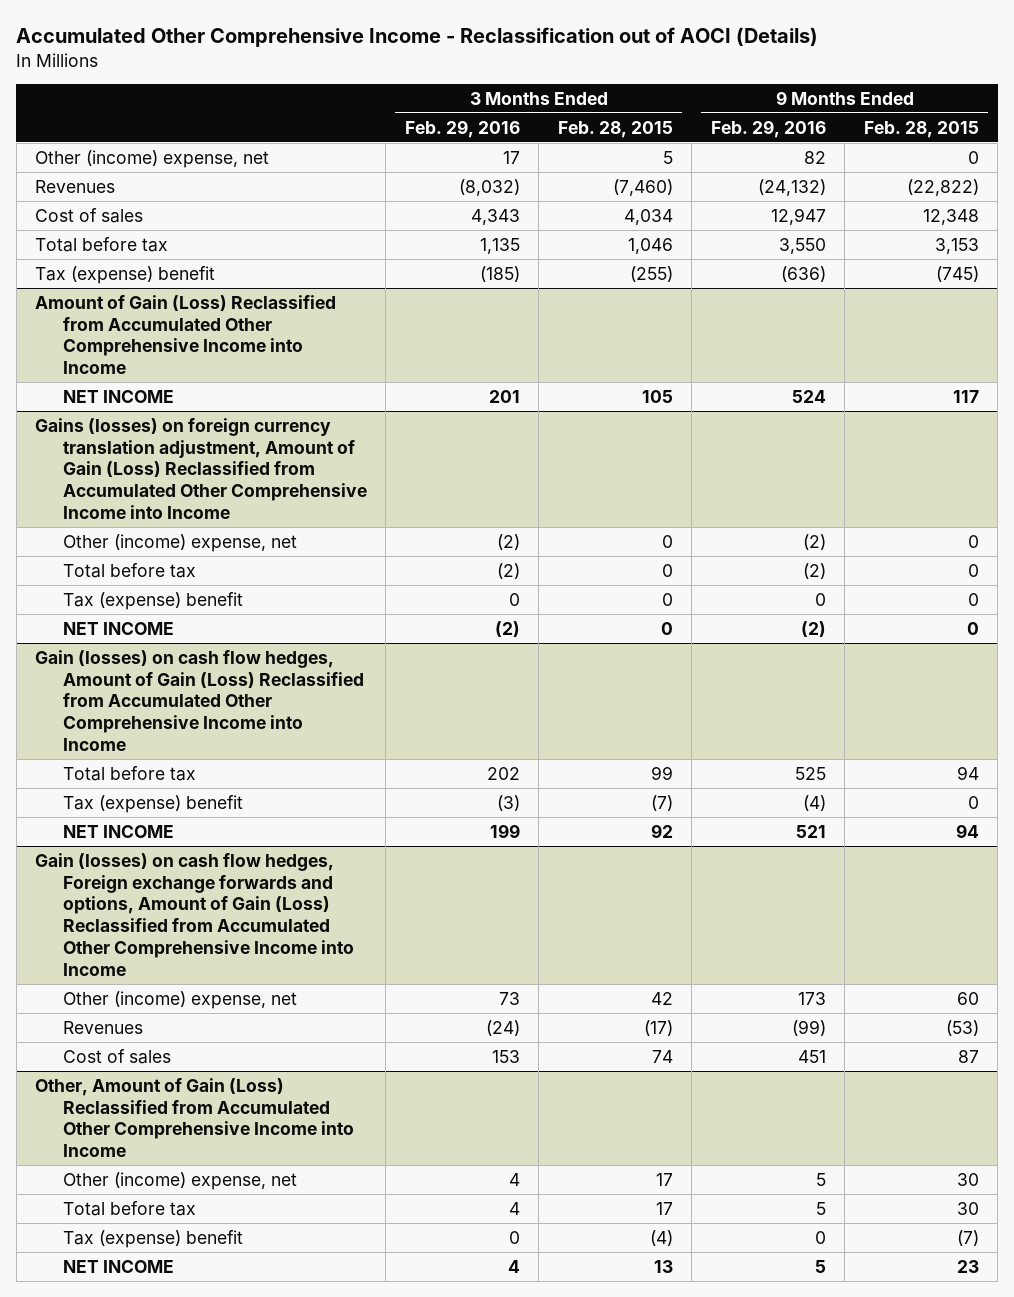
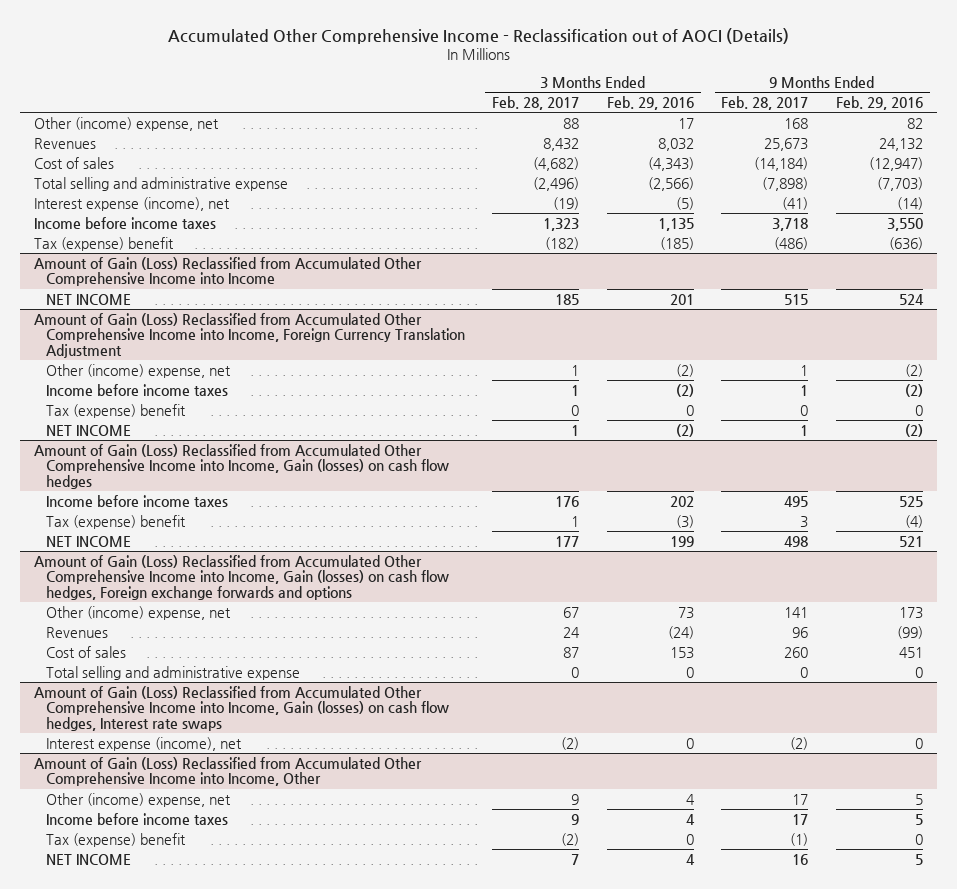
- | 3 Months Ended Feb. 29, 2016 | 3 Months Ended Feb. 28, 2015 | 9 Months Ended Feb. 29, 2016 | 9 Months Ended Feb. 28, 2015
+ | 3 Months Ended Feb. 28, 2017 | 3 Months Ended Feb. 29, 2016 | 9 Months Ended Feb. 28, 2017 | 9 Months Ended Feb. 29, 2016
- Revenues | (8,032) | (7,460) | (24,132) | (22,822)
- Cost of sales | 4,343 | 4,034 | 12,947 | 12,348
- Total before tax | 1,135 | 1,046 | 3,550 | 3,153
+ Revenues | 8,432 | 8,032 | 25,673 | 24,132
+ Cost of sales | (4,682) | (4,343) | (14,184) | (12,947)
+ Total selling and administrative expense | (2,496) | (2,566) | (7,898) | (7,703)
+ Interest expense (income), net | (19) | (5) | (41) | (14)
+ Income before income taxes | 1,323 | 1,135 | 3,718 | 3,550
- Gains (losses) on foreign currency translation adjustment, Amount of Gain (Loss) Reclassified from Accumulated Other Comprehensive Income into Income
+ Amount of Gain (Loss) Reclassified from Accumulated Other Comprehensive Income into Income, Foreign Currency Translation Adjustment
- Total before tax | (2) | 0 | (2) | 0
+ Income before income taxes | 1 | (2) | 1 | (2)
- Gain (losses) on cash flow hedges, Amount of Gain (Loss) Reclassified from Accumulated Other Comprehensive Income into Income
- Total before tax | 202 | 99 | 525 | 94
+ Amount of Gain (Loss) Reclassified from Accumulated Other Comprehensive Income into Income, Gain (losses) on cash flow hedges
+ Income before income taxes | 176 | 202 | 495 | 525
- Gain (losses) on cash flow hedges, Foreign exchange forwards and options, Amount of Gain (Loss) Reclassified from Accumulated Other Comprehensive Income into Income
+ Amount of Gain (Loss) Reclassified from Accumulated Other Comprehensive Income into Income, Gain (losses) on cash flow hedges, Foreign exchange forwards and options
- Other, Amount of Gain (Loss) Reclassified from Accumulated Other Comprehensive Income into Income
+ Total selling and administrative expense | 0 | 0 | 0 | 0
+ Amount of Gain (Loss) Reclassified from Accumulated Other Comprehensive Income into Income, Gain (losses) on cash flow hedges, Interest rate swaps
+ Interest expense (income), net | (2) | 0 | (2) | 0
+ Amount of Gain (Loss) Reclassified from Accumulated Other Comprehensive Income into Income, Other
- Total before tax | 4 | 17 | 5 | 30
+ Income before income taxes | 9 | 4 | 17 | 5

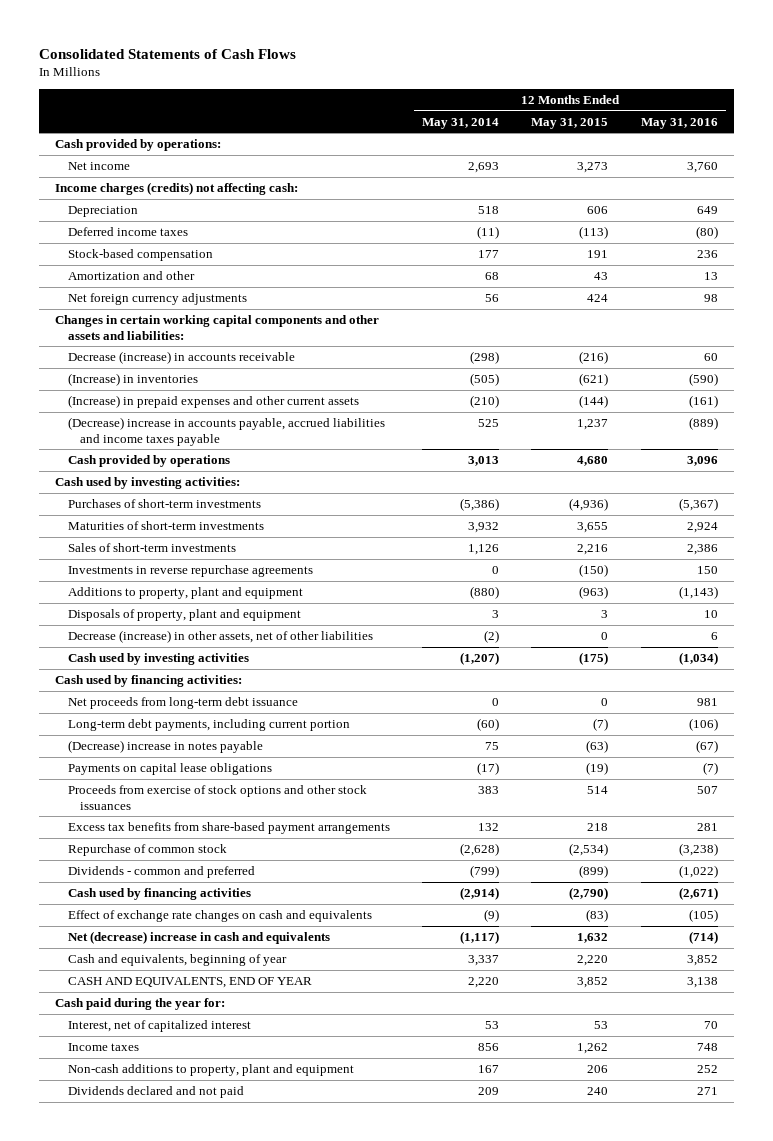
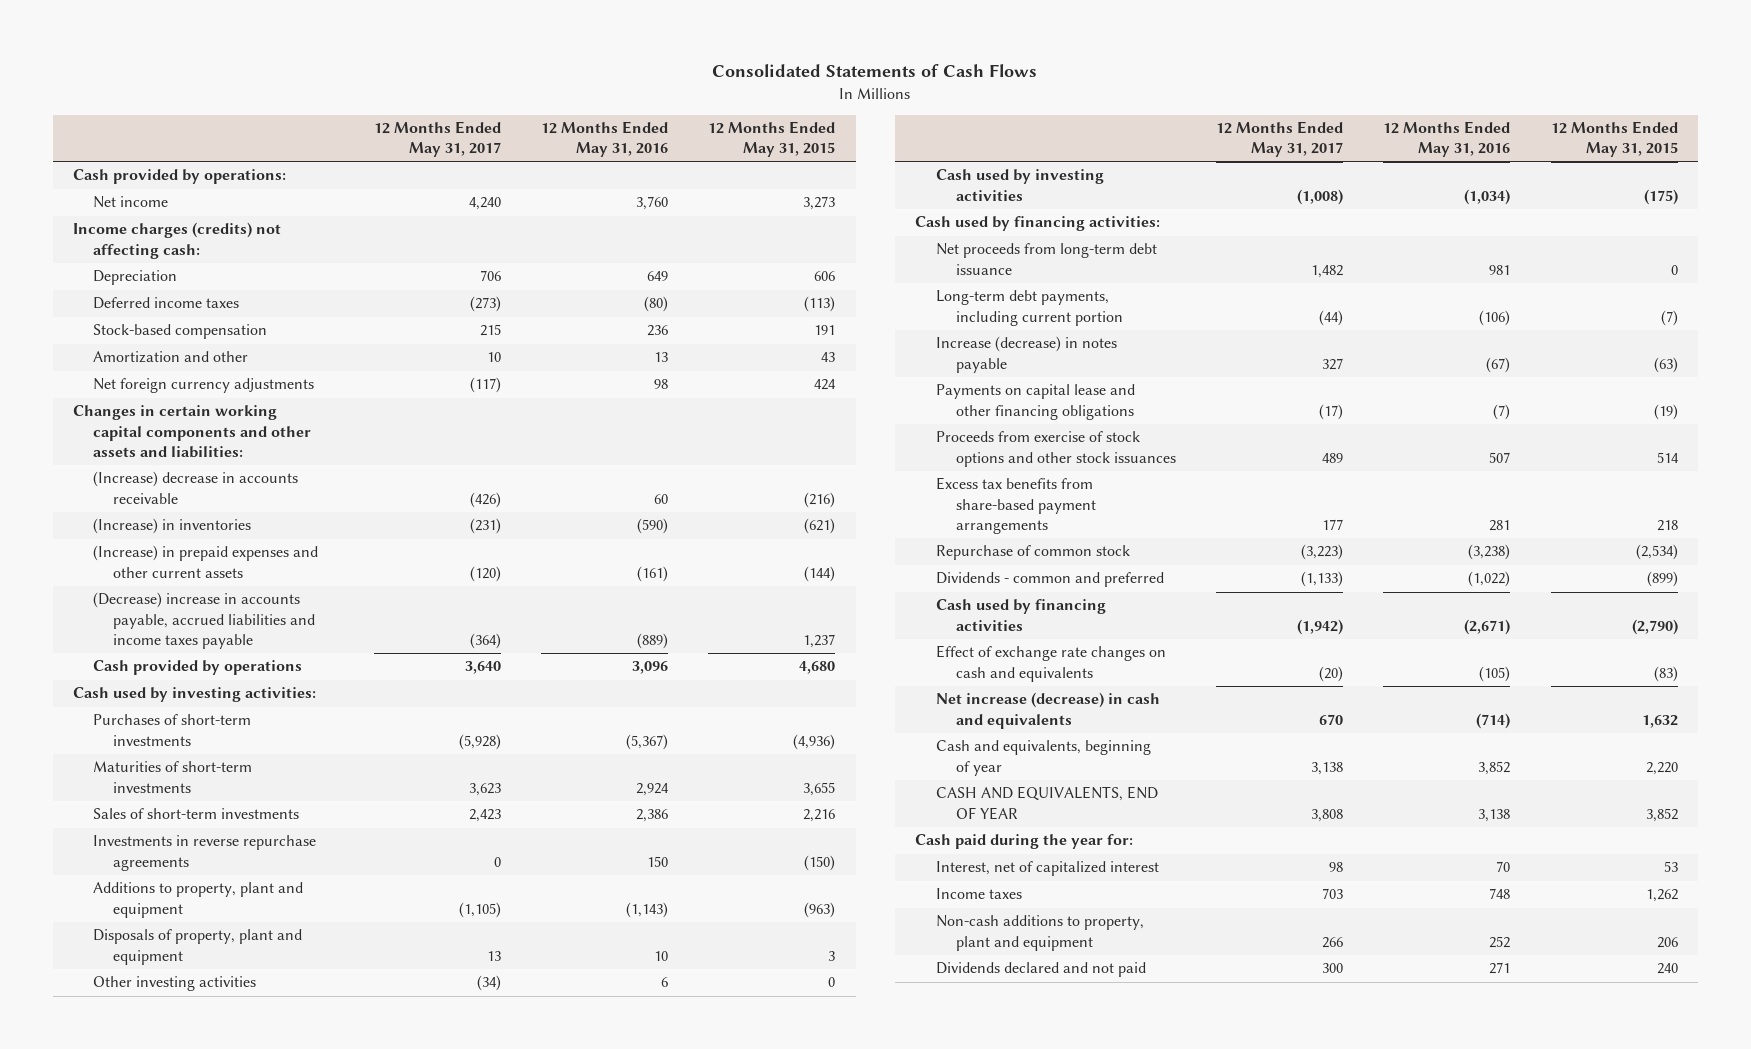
- | 12 Months Ended May 31, 2014 | 12 Months Ended May 31, 2015 | 12 Months Ended May 31, 2016
+ | 12 Months Ended May 31, 2017 | 12 Months Ended May 31, 2016 | 12 Months Ended May 31, 2015
- Decrease (increase) in accounts receivable | (298) | (216) | 60
+ (Increase) decrease in accounts receivable | (426) | 60 | (216)
- Decrease (increase) in other assets, net of other liabilities | (2) | 0 | 6
+ Other investing activities | (34) | 6 | 0
- (Decrease) increase in notes payable | 75 | (63) | (67)
- Payments on capital lease obligations | (17) | (19) | (7)
+ Increase (decrease) in notes payable | 327 | (67) | (63)
+ Payments on capital lease and other financing obligations | (17) | (7) | (19)
- Net (decrease) increase in cash and equivalents | (1,117) | 1,632 | (714)
+ Net increase (decrease) in cash and equivalents | 670 | (714) | 1,632

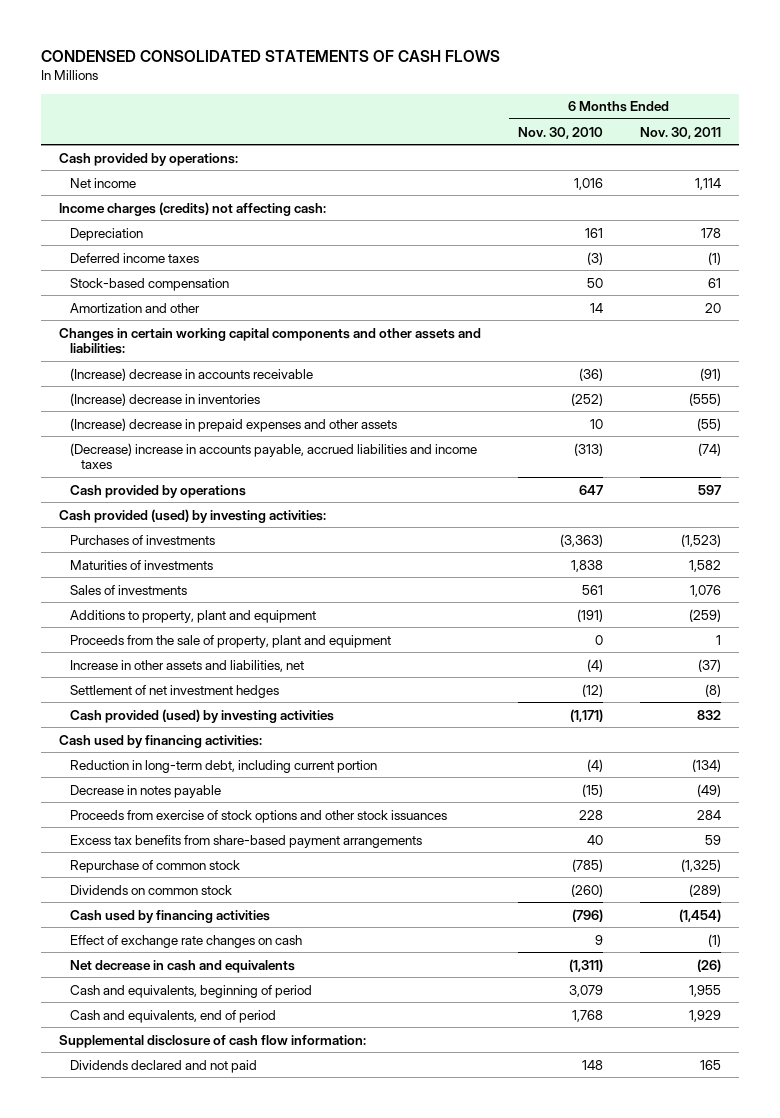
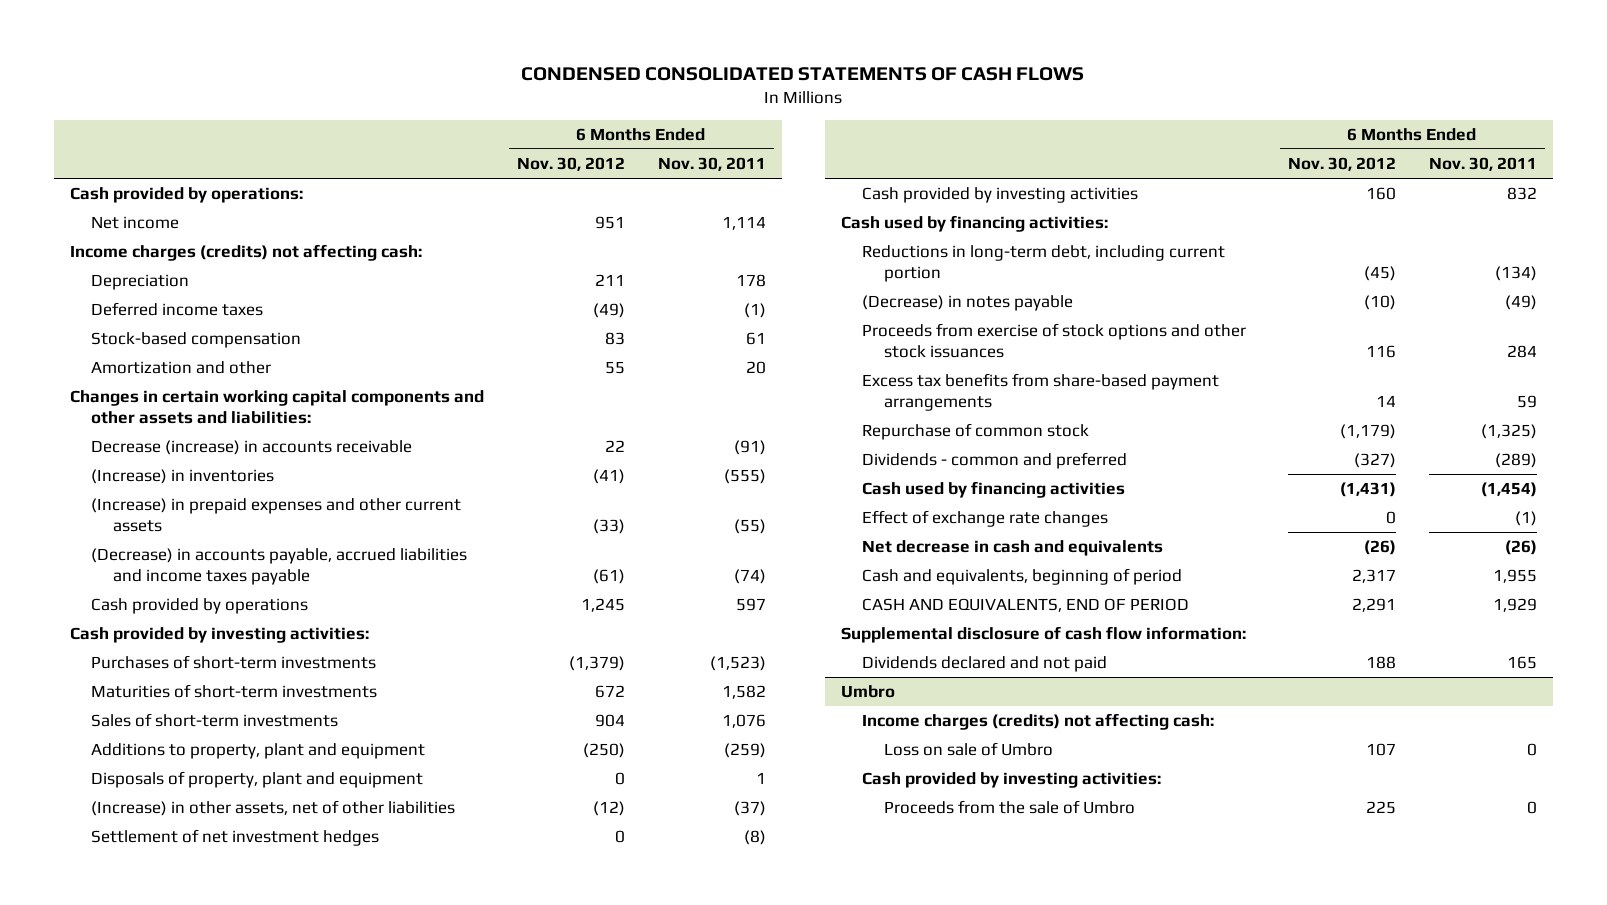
- | 6 Months Ended Nov. 30, 2010 | 6 Months Ended Nov. 30, 2011
+ | 6 Months Ended Nov. 30, 2012 | 6 Months Ended Nov. 30, 2011
- (Increase) decrease in accounts receivable | (36) | (91)
- (Increase) decrease in inventories | (252) | (555)
- (Increase) decrease in prepaid expenses and other assets | 10 | (55)
- (Decrease) increase in accounts payable, accrued liabilities and income taxes | (313) | (74)
+ Decrease (increase) in accounts receivable | 22 | (91)
+ (Increase) in inventories | (41) | (555)
+ (Increase) in prepaid expenses and other current assets | (33) | (55)
+ (Decrease) in accounts payable, accrued liabilities and income taxes payable | (61) | (74)
- Cash provided (used) by investing activities:
- Purchases of investments | (3,363) | (1,523)
- Maturities of investments | 1,838 | 1,582
- Sales of investments | 561 | 1,076
+ Cash provided by investing activities:
+ Purchases of short-term investments | (1,379) | (1,523)
+ Maturities of short-term investments | 672 | 1,582
+ Sales of short-term investments | 904 | 1,076
- Proceeds from the sale of property, plant and equipment | 0 | 1
- Increase in other assets and liabilities, net | (4) | (37)
+ Disposals of property, plant and equipment | 0 | 1
+ (Increase) in other assets, net of other liabilities | (12) | (37)
- Cash provided (used) by investing activities | (1,171) | 832
+ Cash provided by investing activities | 160 | 832
- Reduction in long-term debt, including current portion | (4) | (134)
- Decrease in notes payable | (15) | (49)
+ Reductions in long-term debt, including current portion | (45) | (134)
+ (Decrease) in notes payable | (10) | (49)
- Dividends on common stock | (260) | (289)
+ Dividends - common and preferred | (327) | (289)
- Effect of exchange rate changes on cash | 9 | (1)
+ Effect of exchange rate changes | 0 | (1)
- Cash and equivalents, end of period | 1,768 | 1,929
+ CASH AND EQUIVALENTS, END OF PERIOD | 2,291 | 1,929
+ Umbro
+ Income charges (credits) not affecting cash:
+ Loss on sale of Umbro | 107 | 0
+ Cash provided by investing activities:
+ Proceeds from the sale of Umbro | 225 | 0

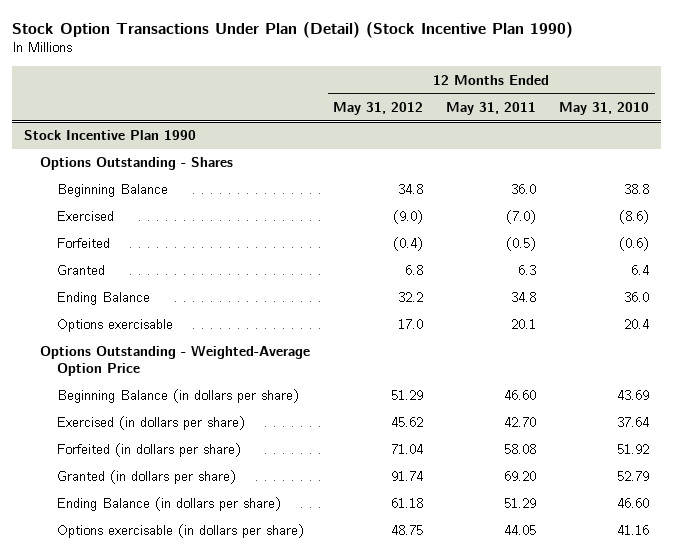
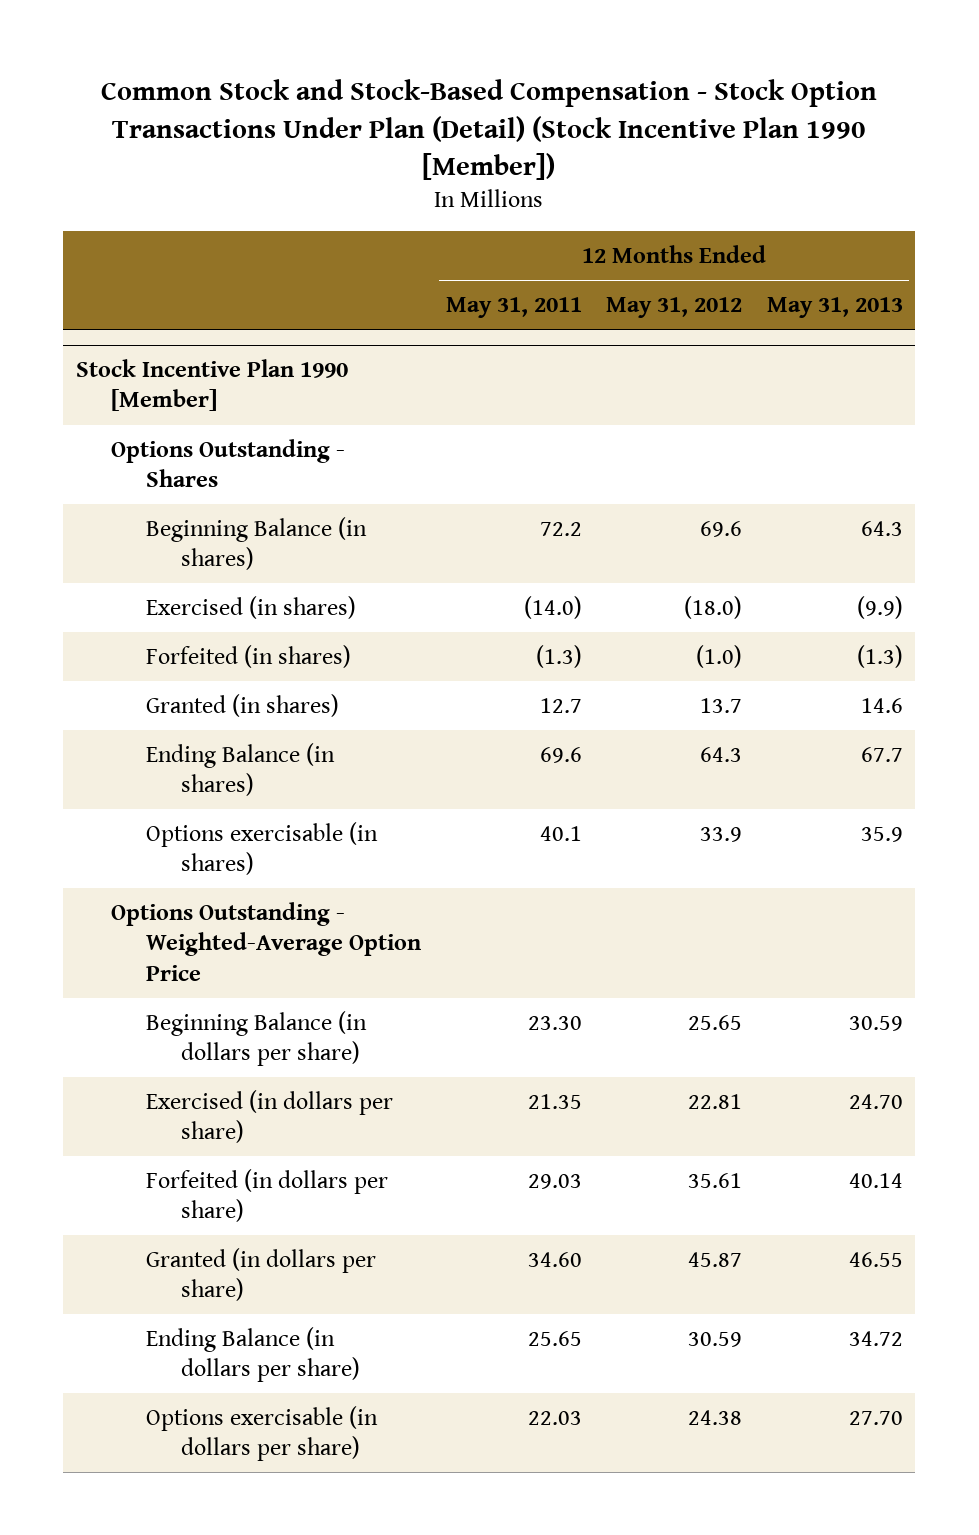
- Stock Option Transactions Under Plan (Detail) (Stock Incentive Plan 1990)
+ Common Stock and Stock-Based Compensation - Stock Option Transactions Under Plan (Detail) (Stock Incentive Plan 1990 [Member])
- | 12 Months Ended May 31, 2012 | 12 Months Ended May 31, 2011 | 12 Months Ended May 31, 2010
+ | 12 Months Ended May 31, 2011 | 12 Months Ended May 31, 2012 | 12 Months Ended May 31, 2013
- Stock Incentive Plan 1990
+ Stock Incentive Plan 1990 [Member]
- Beginning Balance | 34.8 | 36.0 | 38.8
- Exercised | (9.0) | (7.0) | (8.6)
- Forfeited | (0.4) | (0.5) | (0.6)
- Granted | 6.8 | 6.3 | 6.4
- Ending Balance | 32.2 | 34.8 | 36.0
- Options exercisable | 17.0 | 20.1 | 20.4
+ Beginning Balance (in shares) | 72.2 | 69.6 | 64.3
+ Exercised (in shares) | (14.0) | (18.0) | (9.9)
+ Forfeited (in shares) | (1.3) | (1.0) | (1.3)
+ Granted (in shares) | 12.7 | 13.7 | 14.6
+ Ending Balance (in shares) | 69.6 | 64.3 | 67.7
+ Options exercisable (in shares) | 40.1 | 33.9 | 35.9
- Beginning Balance (in dollars per share) | 51.29 | 46.60 | 43.69
- Exercised (in dollars per share) | 45.62 | 42.70 | 37.64
- Forfeited (in dollars per share) | 71.04 | 58.08 | 51.92
- Granted (in dollars per share) | 91.74 | 69.20 | 52.79
- Ending Balance (in dollars per share) | 61.18 | 51.29 | 46.60
- Options exercisable (in dollars per share) | 48.75 | 44.05 | 41.16
+ Beginning Balance (in dollars per share) | 23.30 | 25.65 | 30.59
+ Exercised (in dollars per share) | 21.35 | 22.81 | 24.70
+ Forfeited (in dollars per share) | 29.03 | 35.61 | 40.14
+ Granted (in dollars per share) | 34.60 | 45.87 | 46.55
+ Ending Balance (in dollars per share) | 25.65 | 30.59 | 34.72
+ Options exercisable (in dollars per share) | 22.03 | 24.38 | 27.70

